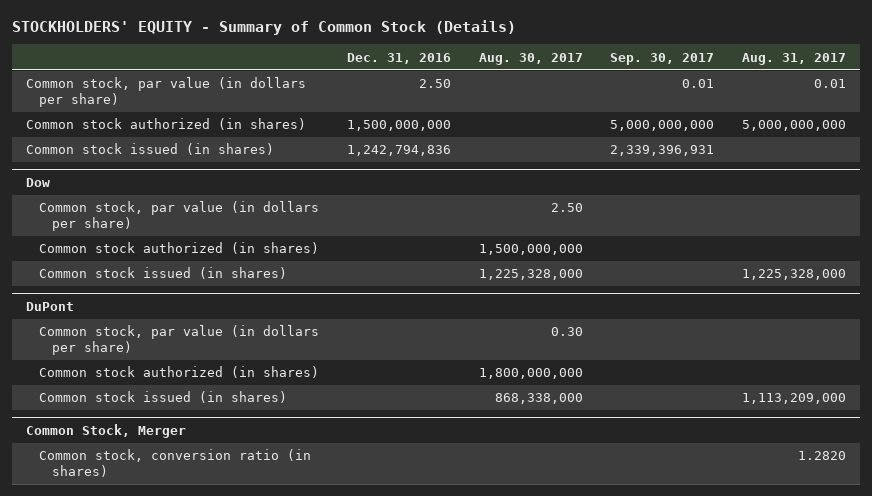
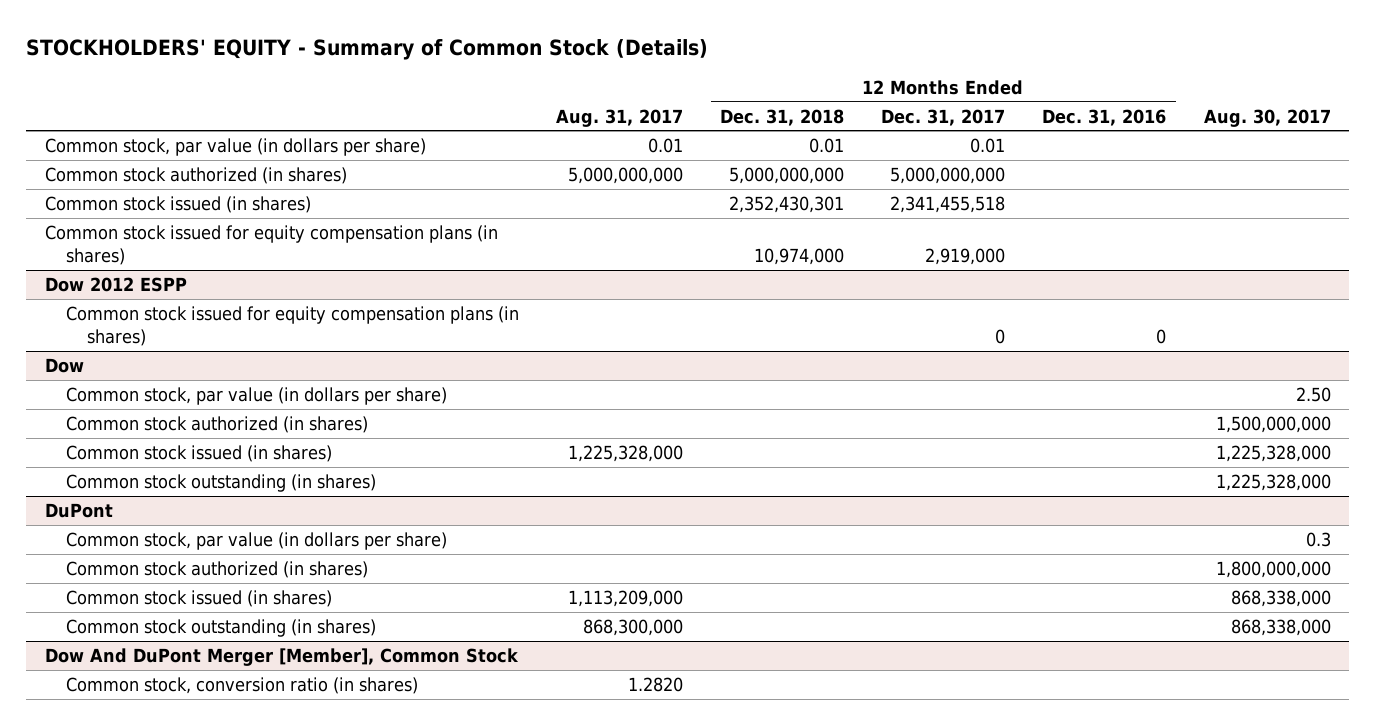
- | Dec. 31, 2016 | Aug. 30, 2017 | Sep. 30, 2017 | Aug. 31, 2017
+ | Aug. 31, 2017 | 12 Months Ended Dec. 31, 2018 | 12 Months Ended Dec. 31, 2017 | 12 Months Ended Dec. 31, 2016 | Aug. 30, 2017
+ Common stock issued for equity compensation plans (in shares) | | 10,974,000 | 2,919,000 | |
+ Dow 2012 ESPP
+ Common stock issued for equity compensation plans (in shares) | | | 0 | 0 |
@ Dow
+ Common stock outstanding (in shares) | | | | | 1,225,328,000
@ DuPont
- Common stock, par value (in dollars per share) | | 0.30 | |
+ Common stock, par value (in dollars per share) | | | | | 0.3
- Common Stock, Merger
@ DuPont
+ Common stock outstanding (in shares) | 868,300,000 | | | | 868,338,000
+ Dow And DuPont Merger [Member], Common Stock

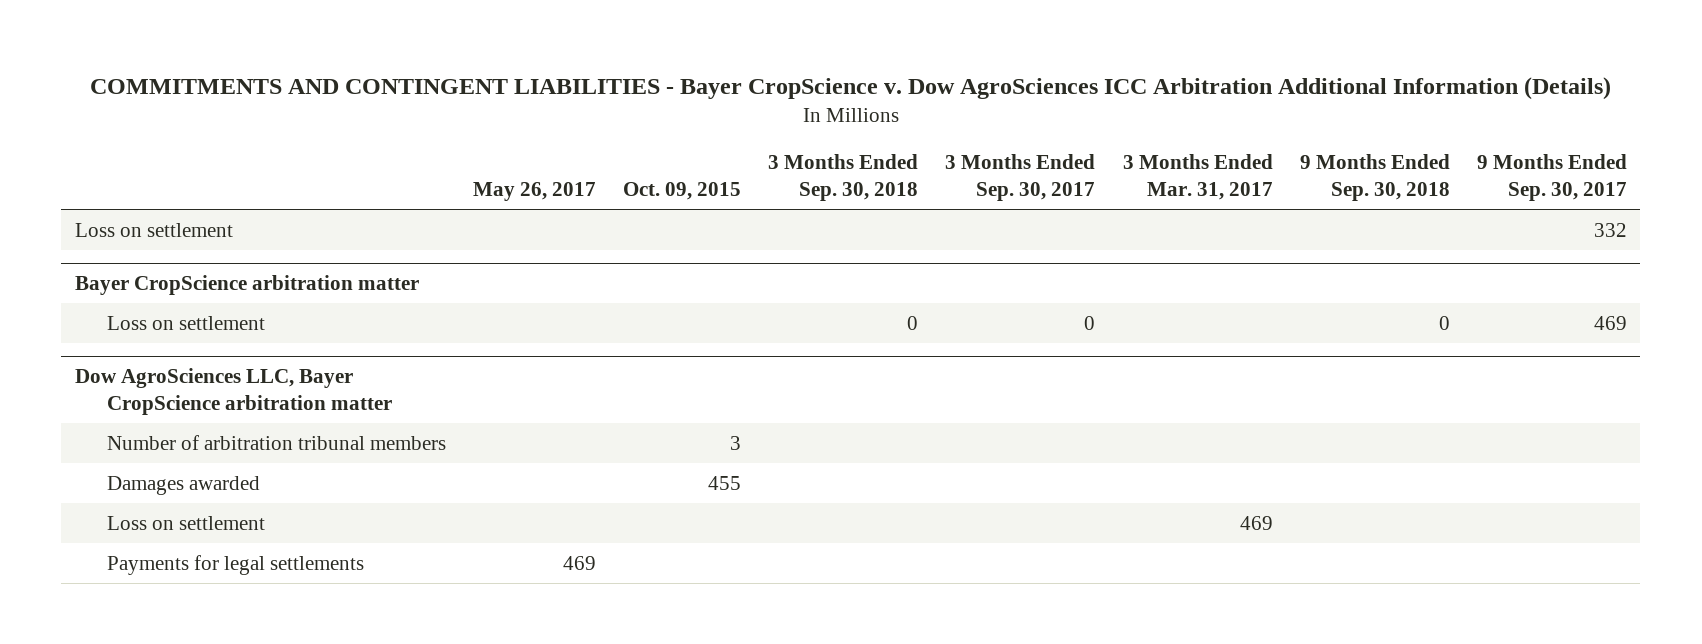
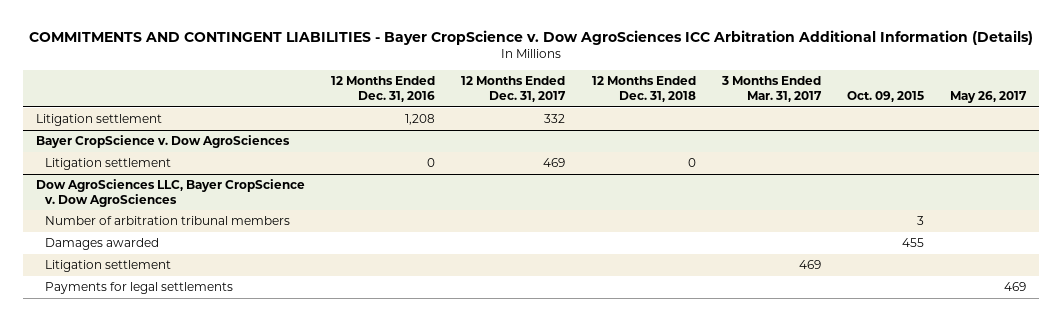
- | May 26, 2017 | Oct. 09, 2015 | 3 Months Ended Sep. 30, 2018 | 3 Months Ended Sep. 30, 2017 | 3 Months Ended Mar. 31, 2017 | 9 Months Ended Sep. 30, 2018 | 9 Months Ended Sep. 30, 2017
+ | 12 Months Ended Dec. 31, 2016 | 12 Months Ended Dec. 31, 2017 | 12 Months Ended Dec. 31, 2018 | 3 Months Ended Mar. 31, 2017 | Oct. 09, 2015 | May 26, 2017
- Loss on settlement | | | | | | | 332
- Bayer CropScience arbitration matter
- Loss on settlement | | | 0 | 0 | | 0 | 469
- Dow AgroSciences LLC, Bayer CropScience arbitration matter
+ Litigation settlement | 1,208 | 332 | | | |
+ Bayer CropScience v. Dow AgroSciences
+ Litigation settlement | 0 | 469 | 0 | | |
+ Dow AgroSciences LLC, Bayer CropScience v. Dow AgroSciences
- Loss on settlement | | | | | 469 | |
+ Litigation settlement | | | | 469 | |

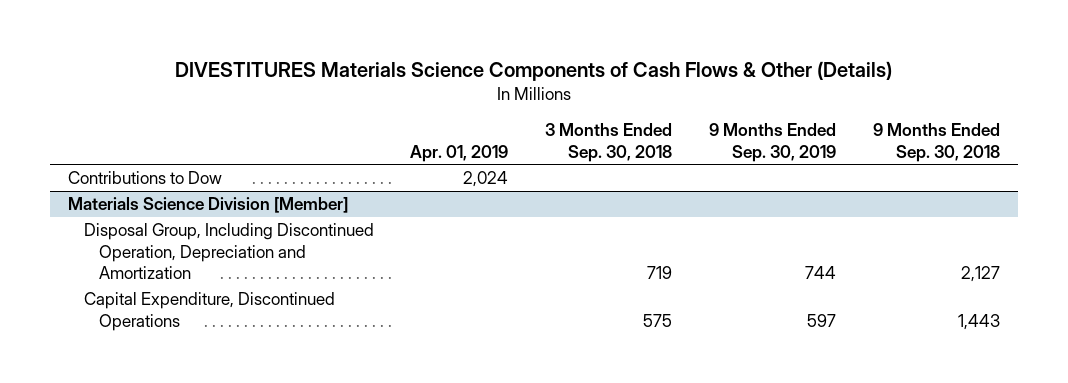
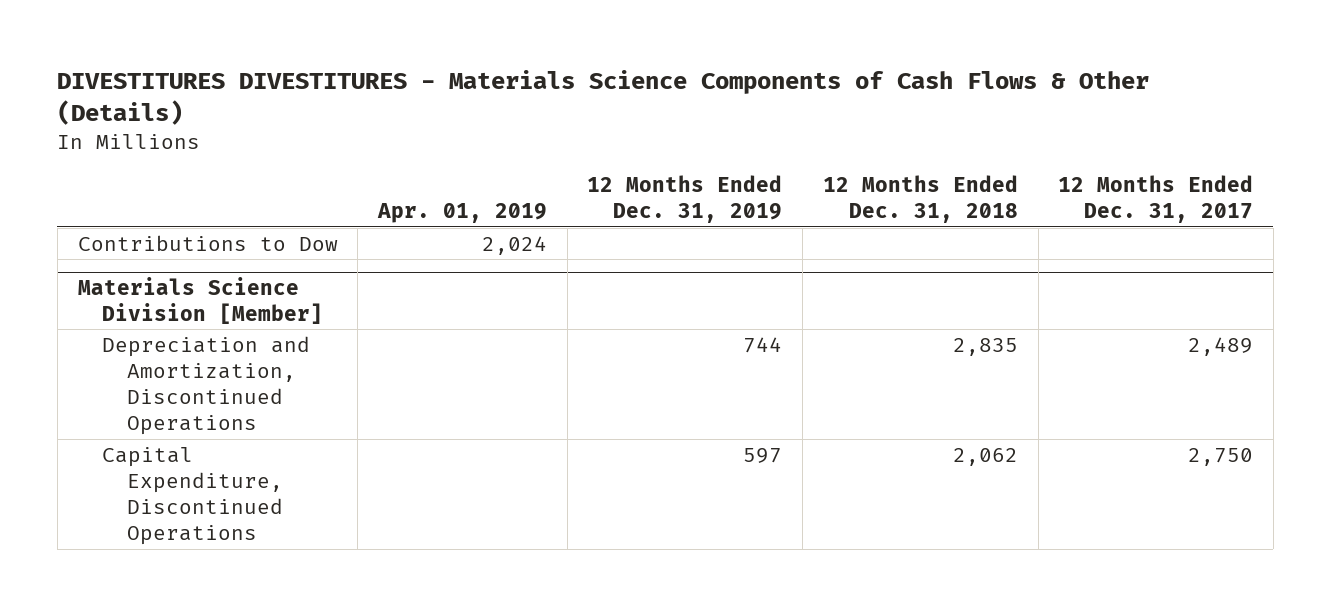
- DIVESTITURES Materials Science Components of Cash Flows & Other (Details)
+ DIVESTITURES DIVESTITURES - Materials Science Components of Cash Flows & Other (Details)
- | Apr. 01, 2019 | 3 Months Ended Sep. 30, 2018 | 9 Months Ended Sep. 30, 2019 | 9 Months Ended Sep. 30, 2018
+ | Apr. 01, 2019 | 12 Months Ended Dec. 31, 2019 | 12 Months Ended Dec. 31, 2018 | 12 Months Ended Dec. 31, 2017
@ Materials Science Division [Member]
- Disposal Group, Including Discontinued Operation, Depreciation and Amortization | | 719 | 744 | 2,127
+ Depreciation and Amortization, Discontinued Operations | | 744 | 2,835 | 2,489

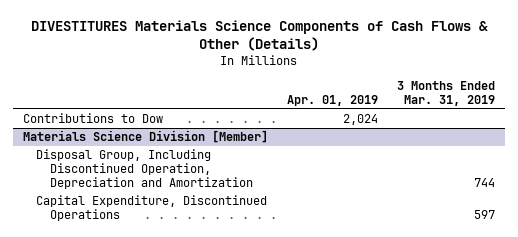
- DIVESTITURES DIVESTITURES - Materials Science Components of Cash Flows & Other (Details)
+ DIVESTITURES Materials Science Components of Cash Flows & Other (Details)
- | Apr. 01, 2019 | 12 Months Ended Dec. 31, 2019 | 12 Months Ended Dec. 31, 2018 | 12 Months Ended Dec. 31, 2017
+ | Apr. 01, 2019 | 3 Months Ended Mar. 31, 2019
@ Materials Science Division [Member]
- Depreciation and Amortization, Discontinued Operations | | 744 | 2,835 | 2,489
+ Disposal Group, Including Discontinued Operation, Depreciation and Amortization | | 744

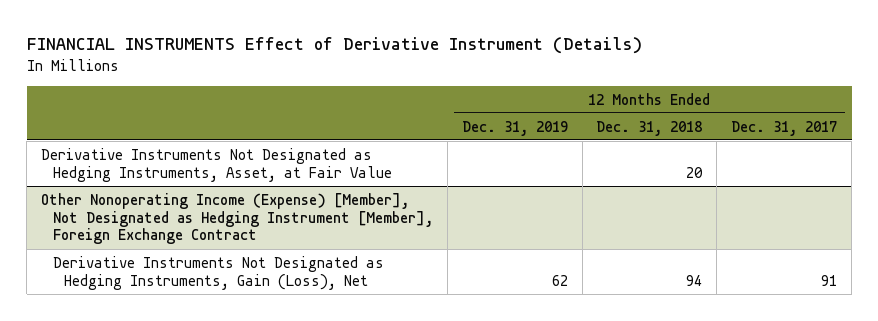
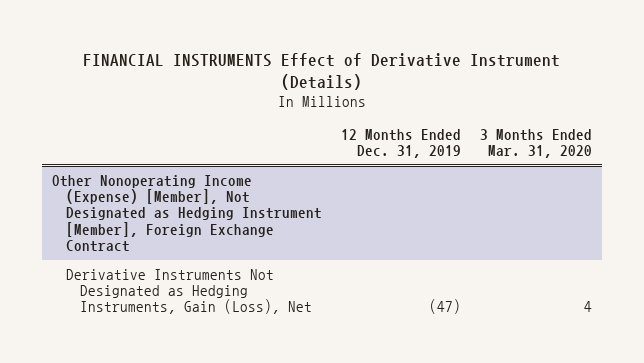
- | 12 Months Ended Dec. 31, 2019 | 12 Months Ended Dec. 31, 2018 | 12 Months Ended Dec. 31, 2017
+ | 12 Months Ended Dec. 31, 2019 | 3 Months Ended Mar. 31, 2020
- Derivative Instruments Not Designated as Hedging Instruments, Asset, at Fair Value | | 20 |
@ Other Nonoperating Income (Expense) [Member], Not Designated as Hedging Instrument [Member], Foreign Exchange Contract
- Derivative Instruments Not Designated as Hedging Instruments, Gain (Loss), Net | 62 | 94 | 91
+ Derivative Instruments Not Designated as Hedging Instruments, Gain (Loss), Net | (47) | 4

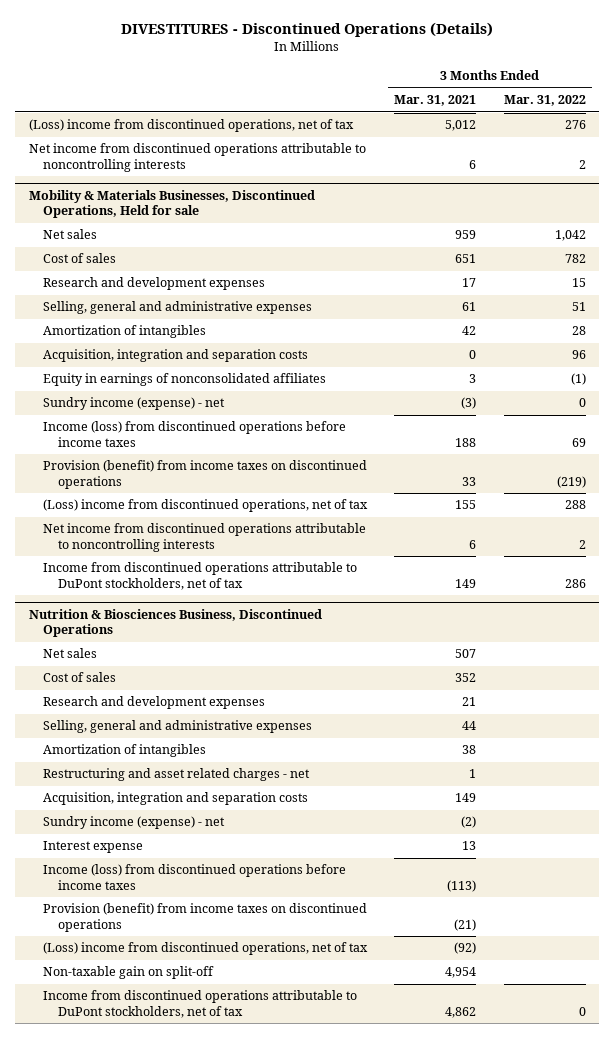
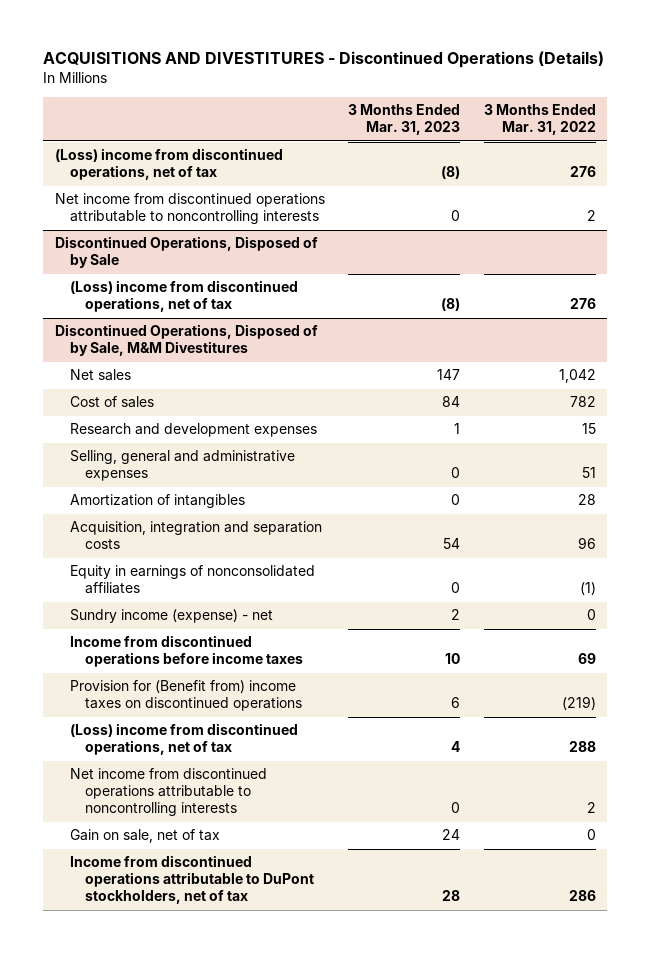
- DIVESTITURES - Discontinued Operations (Details)
+ ACQUISITIONS AND DIVESTITURES - Discontinued Operations (Details)
- | 3 Months Ended Mar. 31, 2021 | 3 Months Ended Mar. 31, 2022
+ | 3 Months Ended Mar. 31, 2023 | 3 Months Ended Mar. 31, 2022
- Mobility & Materials Businesses, Discontinued Operations, Held for sale
+ Discontinued Operations, Disposed of by Sale
+ (Loss) income from discontinued operations, net of tax | (8) | 276
+ Discontinued Operations, Disposed of by Sale, M&M Divestitures
- Income (loss) from discontinued operations before income taxes | 188 | 69
- Provision (benefit) from income taxes on discontinued operations | 33 | (219)
+ Income from discontinued operations before income taxes | 10 | 69
+ Provision for (Benefit from) income taxes on discontinued operations | 6 | (219)
+ Gain on sale, net of tax | 24 | 0
- Nutrition & Biosciences Business, Discontinued Operations
- Net sales | 507 |
- Cost of sales | 352 |
- Research and development expenses | 21 |
- Selling, general and administrative expenses | 44 |
- Amortization of intangibles | 38 |
- Restructuring and asset related charges - net | 1 |
- Acquisition, integration and separation costs | 149 |
- Sundry income (expense) - net | (2) |
- Interest expense | 13 |
- Income (loss) from discontinued operations before income taxes | (113) |
- Provision (benefit) from income taxes on discontinued operations | (21) |
- (Loss) income from discontinued operations, net of tax | (92) |
- Non-taxable gain on split-off | 4,954 |
- Income from discontinued operations attributable to DuPont stockholders, net of tax | 4,862 | 0

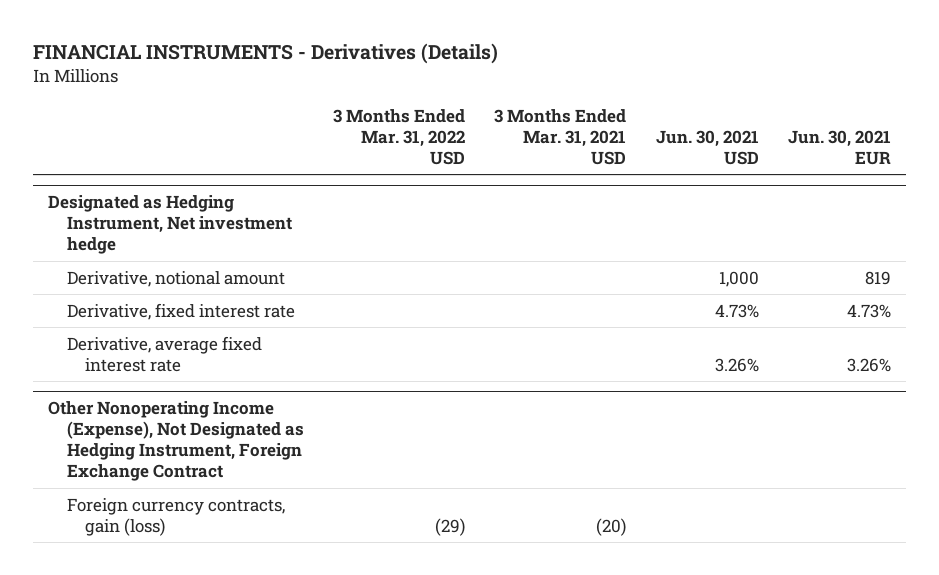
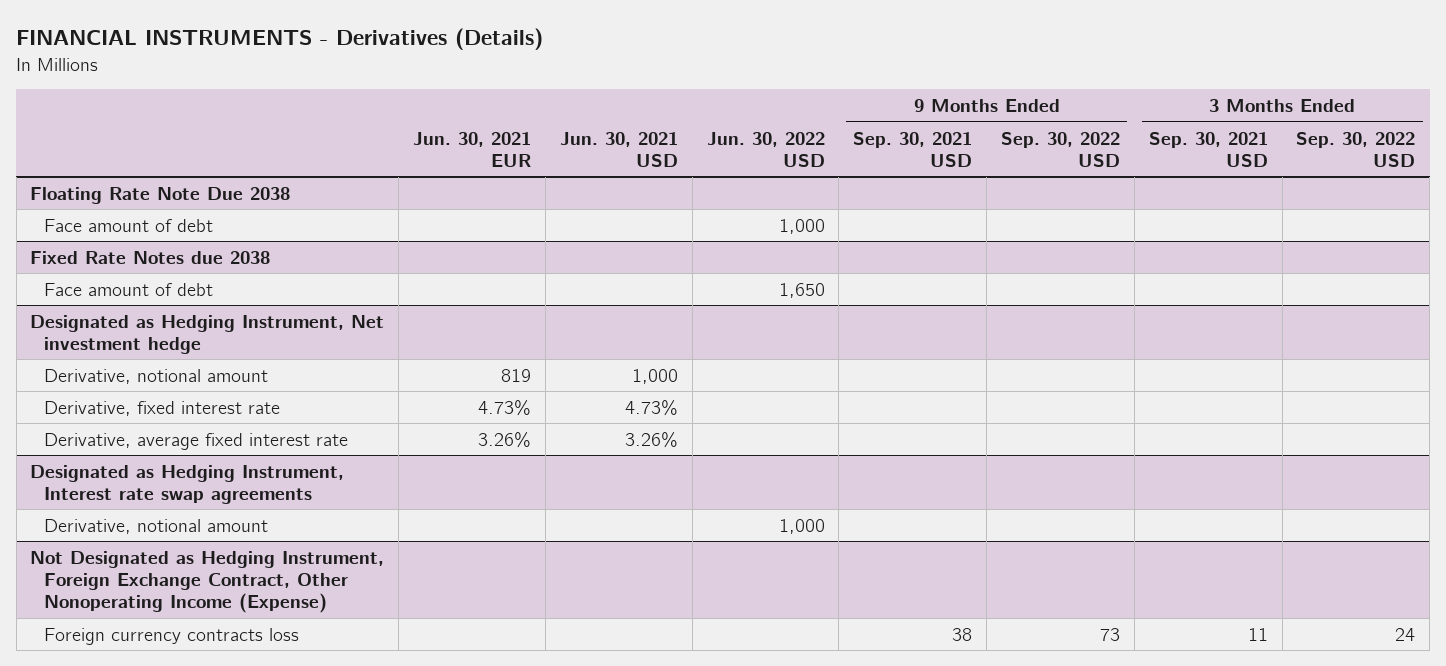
- | 3 Months Ended Mar. 31, 2022 USD | 3 Months Ended Mar. 31, 2021 USD | Jun. 30, 2021 USD | Jun. 30, 2021 EUR
+ | Jun. 30, 2021 EUR | Jun. 30, 2021 USD | Jun. 30, 2022 USD | 9 Months Ended Sep. 30, 2021 USD | 9 Months Ended Sep. 30, 2022 USD | 3 Months Ended Sep. 30, 2021 USD | 3 Months Ended Sep. 30, 2022 USD
+ Floating Rate Note Due 2038
+ Face amount of debt | | | 1,000 | | | |
+ Fixed Rate Notes due 2038
+ Face amount of debt | | | 1,650 | | | |
- Other Nonoperating Income (Expense), Not Designated as Hedging Instrument, Foreign Exchange Contract
- Foreign currency contracts, gain (loss) | (29) | (20) | |
+ Designated as Hedging Instrument, Interest rate swap agreements
+ Derivative, notional amount | | | 1,000 | | | |
+ Not Designated as Hedging Instrument, Foreign Exchange Contract, Other Nonoperating Income (Expense)
+ Foreign currency contracts loss | | | | 38 | 73 | 11 | 24

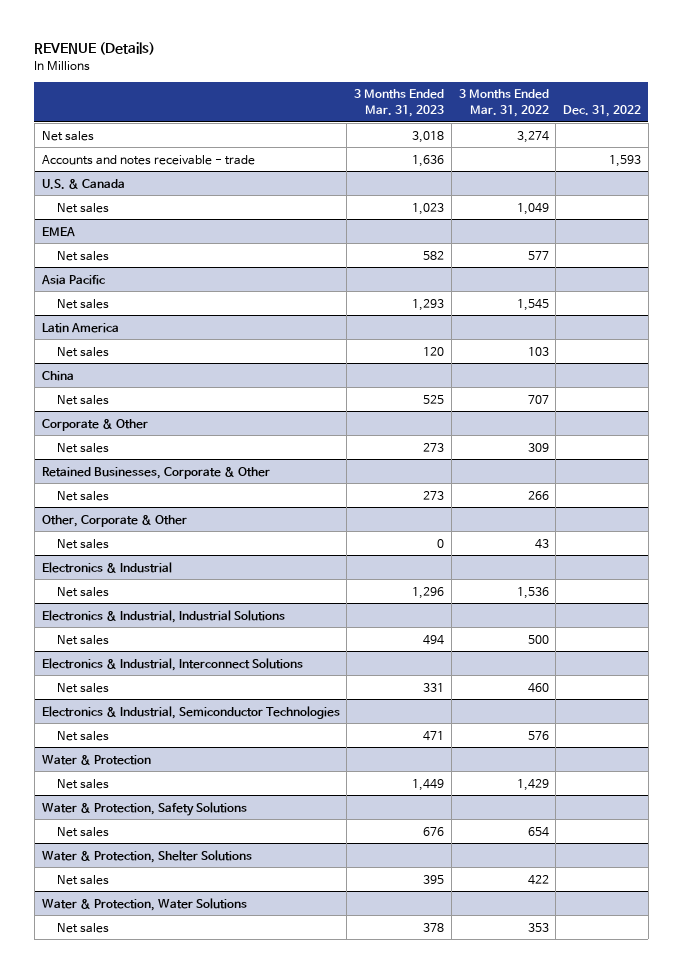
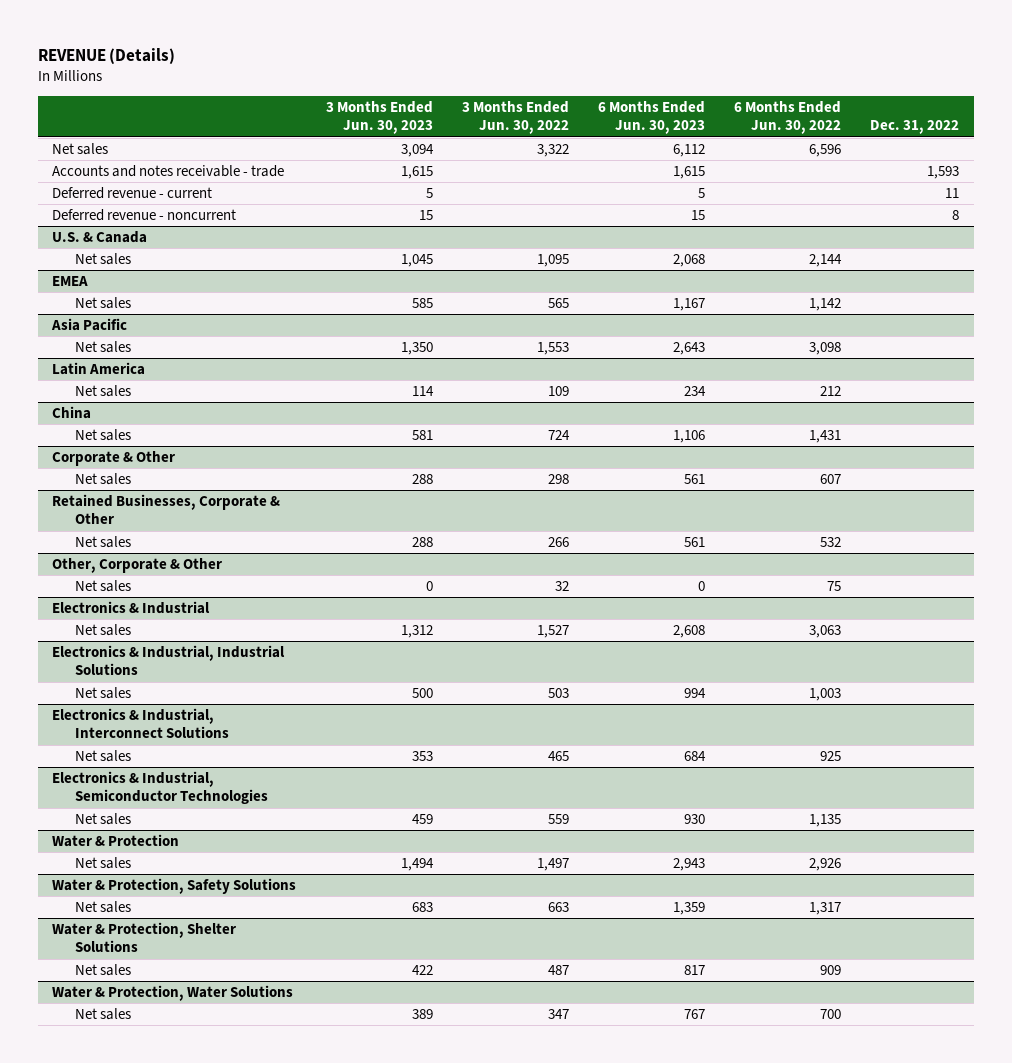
- | 3 Months Ended Mar. 31, 2023 | 3 Months Ended Mar. 31, 2022 | Dec. 31, 2022
+ | 3 Months Ended Jun. 30, 2023 | 3 Months Ended Jun. 30, 2022 | 6 Months Ended Jun. 30, 2023 | 6 Months Ended Jun. 30, 2022 | Dec. 31, 2022
+ Deferred revenue - current | 5 | | 5 | | 11
+ Deferred revenue - noncurrent | 15 | | 15 | | 8

